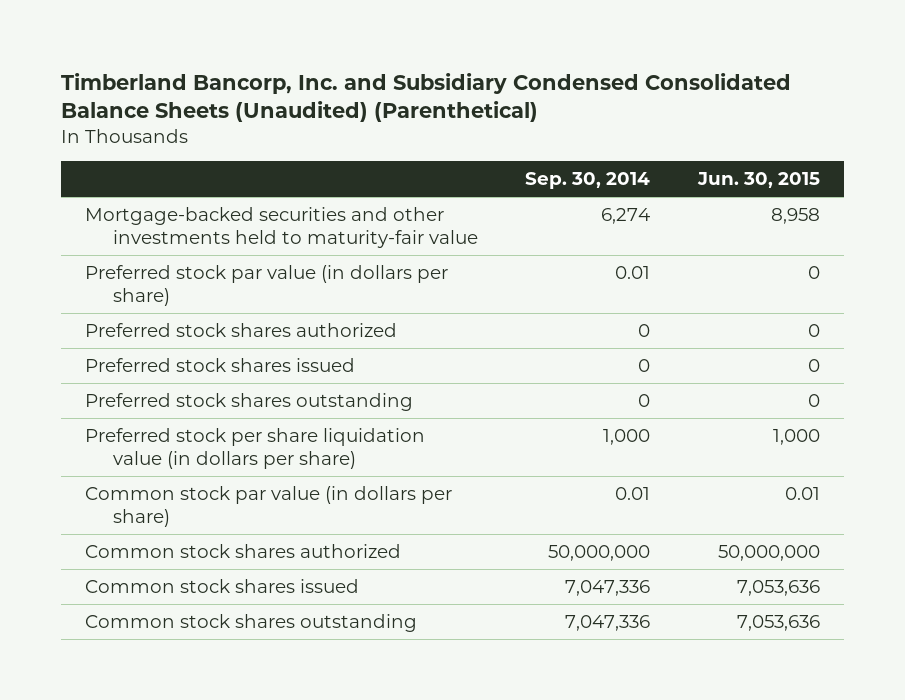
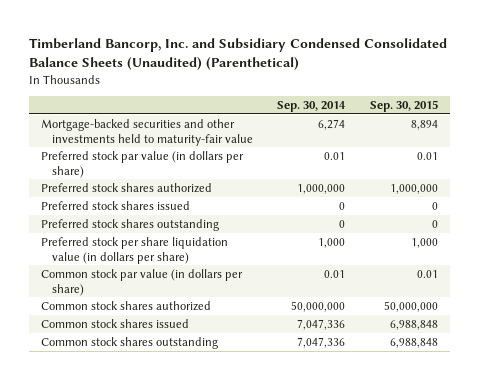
- | Sep. 30, 2014 | Jun. 30, 2015
+ | Sep. 30, 2014 | Sep. 30, 2015
- Preferred stock shares authorized | 0 | 0
+ Preferred stock shares authorized | 1,000,000 | 1,000,000

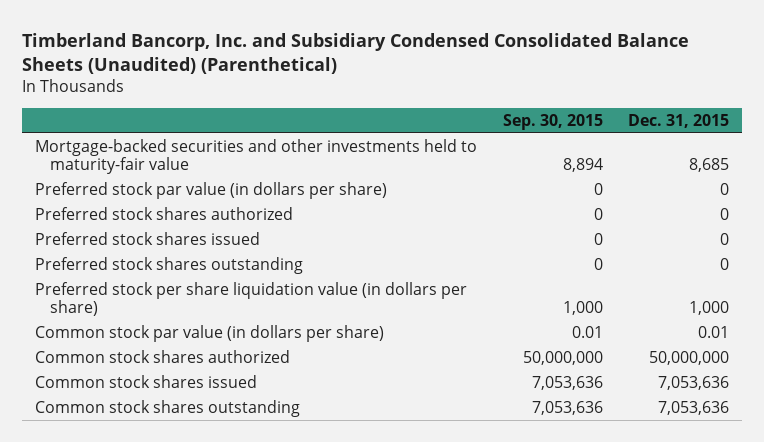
- | Sep. 30, 2014 | Sep. 30, 2015
+ | Sep. 30, 2015 | Dec. 31, 2015
- Preferred stock par value (in dollars per share) | 0.01 | 0.01
- Preferred stock shares authorized | 1,000,000 | 1,000,000
+ Preferred stock par value (in dollars per share) | 0 | 0
+ Preferred stock shares authorized | 0 | 0
- Common stock shares issued | 7,047,336 | 6,988,848
- Common stock shares outstanding | 7,047,336 | 6,988,848
+ Common stock shares issued | 7,053,636 | 7,053,636
+ Common stock shares outstanding | 7,053,636 | 7,053,636

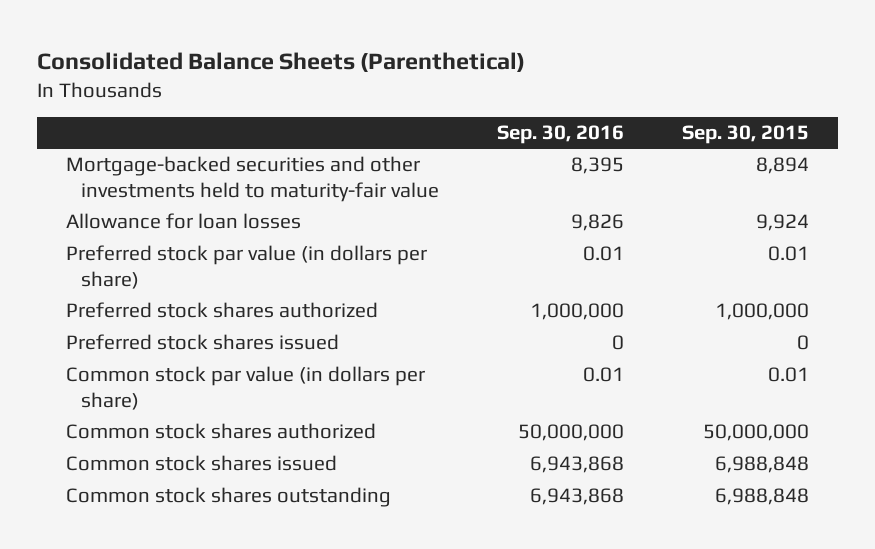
- Timberland Bancorp, Inc. and Subsidiary Condensed Consolidated Balance Sheets (Unaudited) (Parenthetical)
+ Consolidated Balance Sheets (Parenthetical)
- | Sep. 30, 2015 | Dec. 31, 2015
+ | Sep. 30, 2016 | Sep. 30, 2015
- Preferred stock par value (in dollars per share) | 0 | 0
- Preferred stock shares authorized | 0 | 0
+ Allowance for loan losses | 9,826 | 9,924
+ Preferred stock par value (in dollars per share) | 0.01 | 0.01
+ Preferred stock shares authorized | 1,000,000 | 1,000,000
- Preferred stock shares outstanding | 0 | 0
- Preferred stock per share liquidation value (in dollars per share) | 1,000 | 1,000
- Common stock shares issued | 7,053,636 | 7,053,636
- Common stock shares outstanding | 7,053,636 | 7,053,636
+ Common stock shares issued | 6,943,868 | 6,988,848
+ Common stock shares outstanding | 6,943,868 | 6,988,848

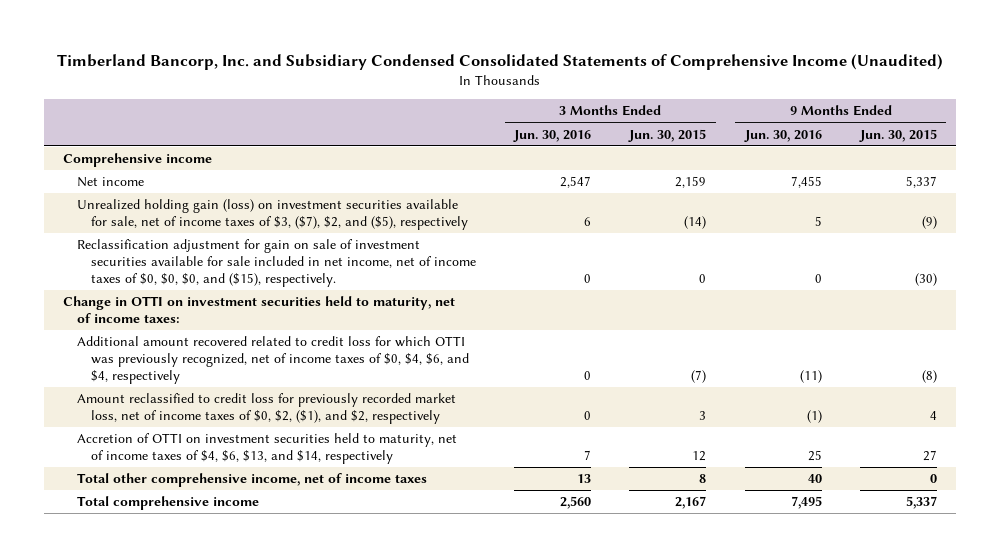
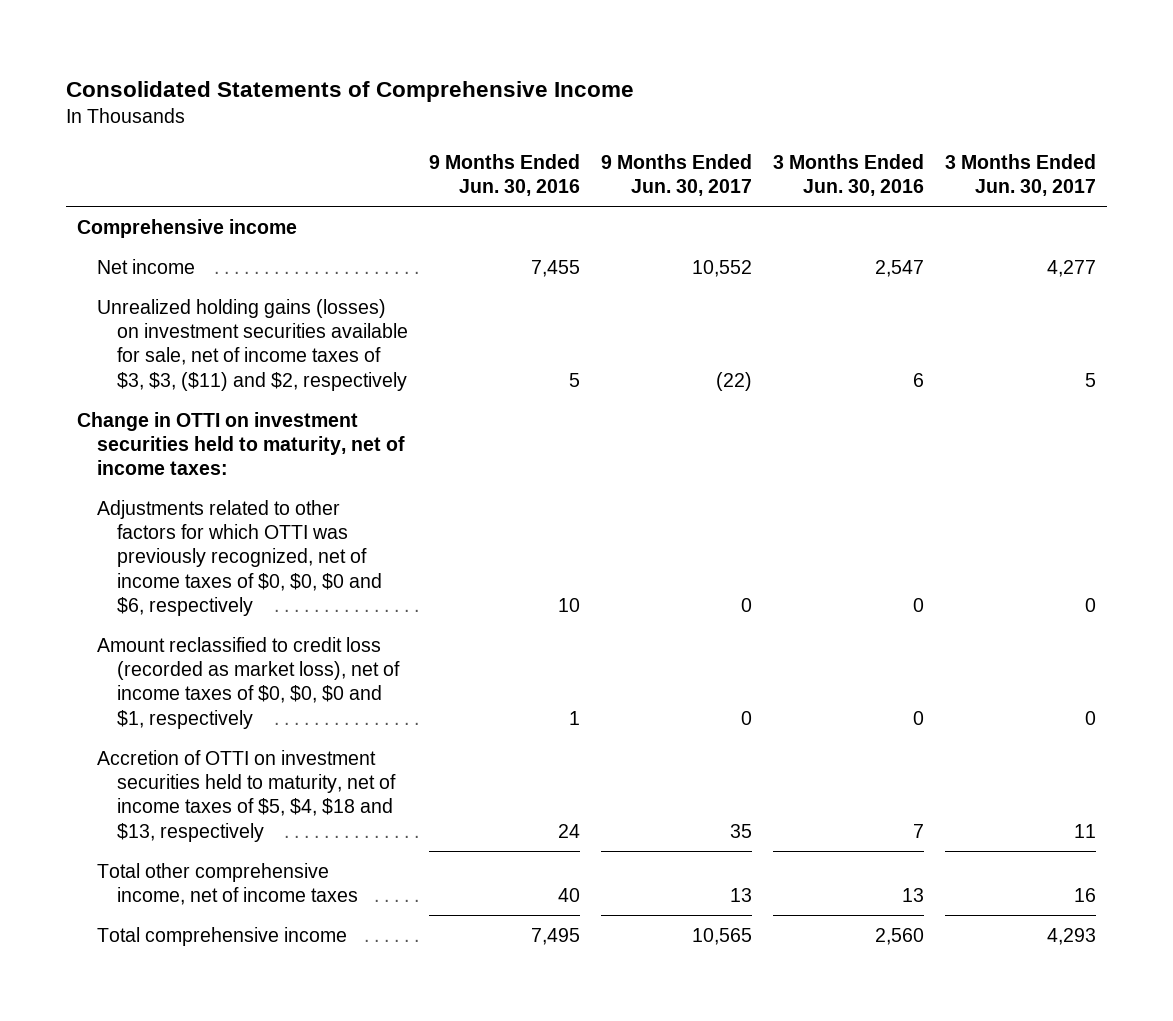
- Timberland Bancorp, Inc. and Subsidiary Condensed Consolidated Statements of Comprehensive Income (Unaudited)
+ Consolidated Statements of Comprehensive Income
- | 3 Months Ended Jun. 30, 2016 | 3 Months Ended Jun. 30, 2015 | 9 Months Ended Jun. 30, 2016 | 9 Months Ended Jun. 30, 2015
+ | 9 Months Ended Jun. 30, 2016 | 9 Months Ended Jun. 30, 2017 | 3 Months Ended Jun. 30, 2016 | 3 Months Ended Jun. 30, 2017
- Unrealized holding gain (loss) on investment securities available for sale, net of income taxes of $3, ($7), $2, and ($5), respectively | 6 | (14) | 5 | (9)
- Reclassification adjustment for gain on sale of investment securities available for sale included in net income, net of income taxes of $0, $0, $0, and ($15), respectively. | 0 | 0 | 0 | (30)
+ Unrealized holding gains (losses) on investment securities available for sale, net of income taxes of $3, $3, ($11) and $2, respectively | 5 | (22) | 6 | 5
- Additional amount recovered related to credit loss for which OTTI was previously recognized, net of income taxes of $0, $4, $6, and $4, respectively | 0 | (7) | (11) | (8)
- Amount reclassified to credit loss for previously recorded market loss, net of income taxes of $0, $2, ($1), and $2, respectively | 0 | 3 | (1) | 4
- Accretion of OTTI on investment securities held to maturity, net of income taxes of $4, $6, $13, and $14, respectively | 7 | 12 | 25 | 27
+ Adjustments related to other factors for which OTTI was previously recognized, net of income taxes of $0, $0, $0 and $6, respectively | 10 | 0 | 0 | 0
+ Amount reclassified to credit loss (recorded as market loss), net of income taxes of $0, $0, $0 and $1, respectively | 1 | 0 | 0 | 0
+ Accretion of OTTI on investment securities held to maturity, net of income taxes of $5, $4, $18 and $13, respectively | 24 | 35 | 7 | 11

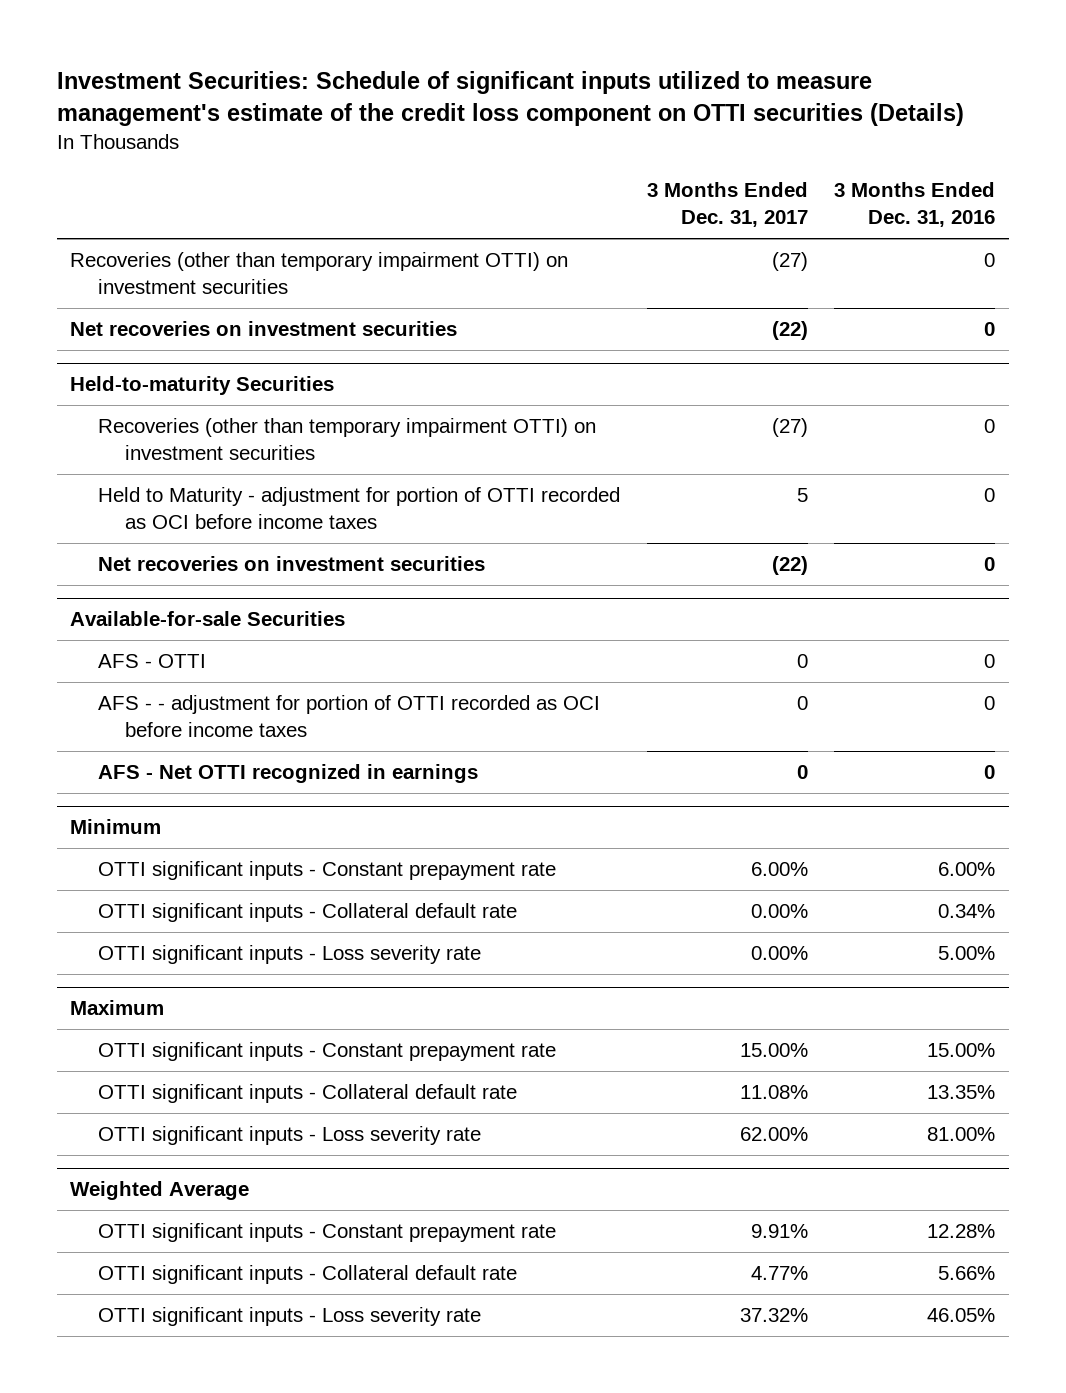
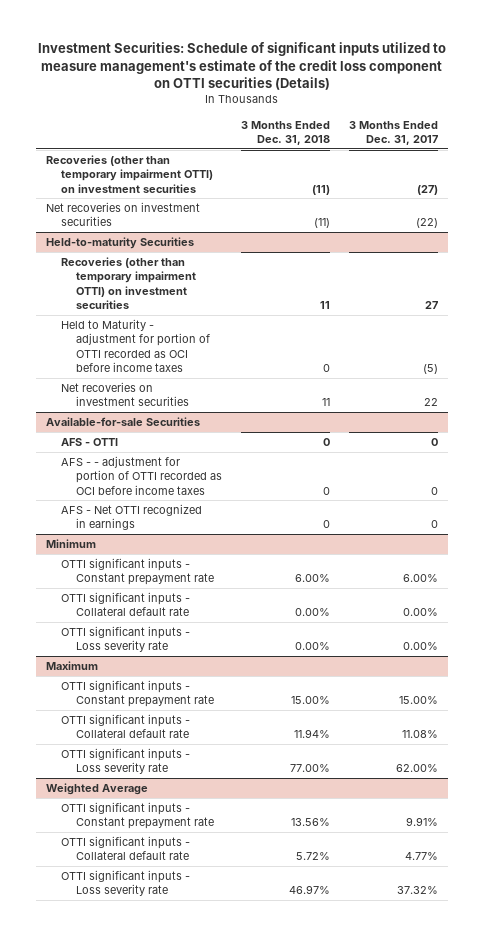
- | 3 Months Ended Dec. 31, 2017 | 3 Months Ended Dec. 31, 2016
+ | 3 Months Ended Dec. 31, 2018 | 3 Months Ended Dec. 31, 2017
@ Held-to-maturity Securities
- Recoveries (other than temporary impairment OTTI) on investment securities | (27) | 0
- Held to Maturity - adjustment for portion of OTTI recorded as OCI before income taxes | 5 | 0
- Net recoveries on investment securities | (22) | 0
+ Recoveries (other than temporary impairment OTTI) on investment securities | 11 | 27
+ Held to Maturity - adjustment for portion of OTTI recorded as OCI before income taxes | 0 | (5)
+ Net recoveries on investment securities | 11 | 22

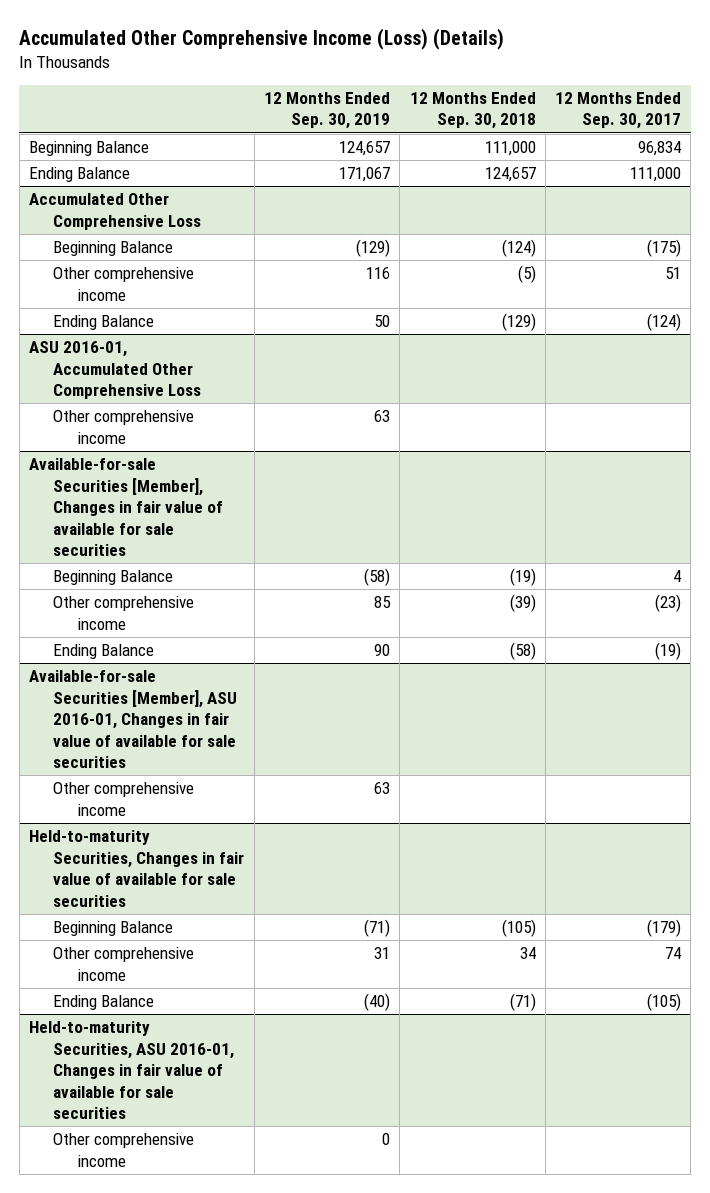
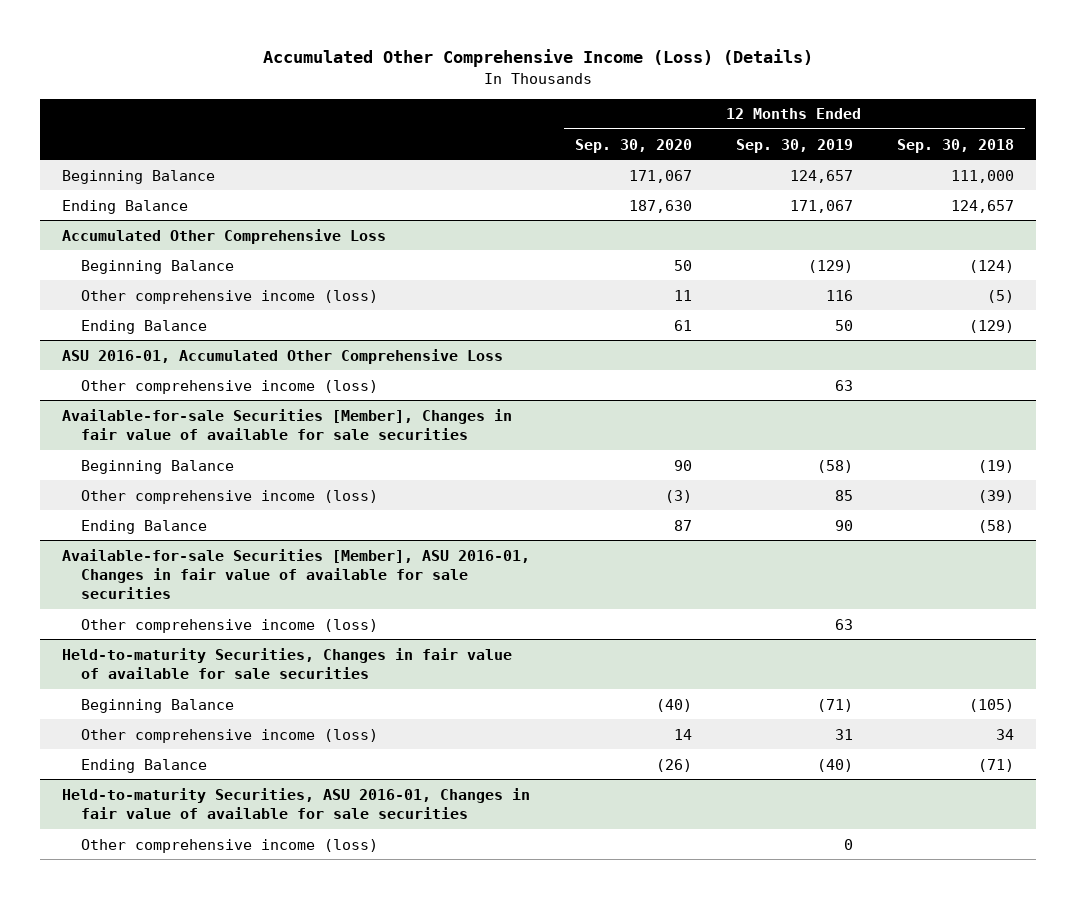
- | 12 Months Ended Sep. 30, 2019 | 12 Months Ended Sep. 30, 2018 | 12 Months Ended Sep. 30, 2017
+ | 12 Months Ended Sep. 30, 2020 | 12 Months Ended Sep. 30, 2019 | 12 Months Ended Sep. 30, 2018
@ Accumulated Other Comprehensive Loss
- Other comprehensive income | 116 | (5) | 51
+ Other comprehensive income (loss) | 11 | 116 | (5)
@ ASU 2016-01, Accumulated Other Comprehensive Loss
- Other comprehensive income | 63 | |
+ Other comprehensive income (loss) | | 63 |
@ Available-for-sale Securities [Member], Changes in fair value of available for sale securities
- Other comprehensive income | 85 | (39) | (23)
+ Other comprehensive income (loss) | (3) | 85 | (39)
@ Available-for-sale Securities [Member], ASU 2016-01, Changes in fair value of available for sale securities
- Other comprehensive income | 63 | |
+ Other comprehensive income (loss) | | 63 |
@ Held-to-maturity Securities, Changes in fair value of available for sale securities
- Other comprehensive income | 31 | 34 | 74
+ Other comprehensive income (loss) | 14 | 31 | 34
@ Held-to-maturity Securities, ASU 2016-01, Changes in fair value of available for sale securities
- Other comprehensive income | 0 | |
+ Other comprehensive income (loss) | | 0 |

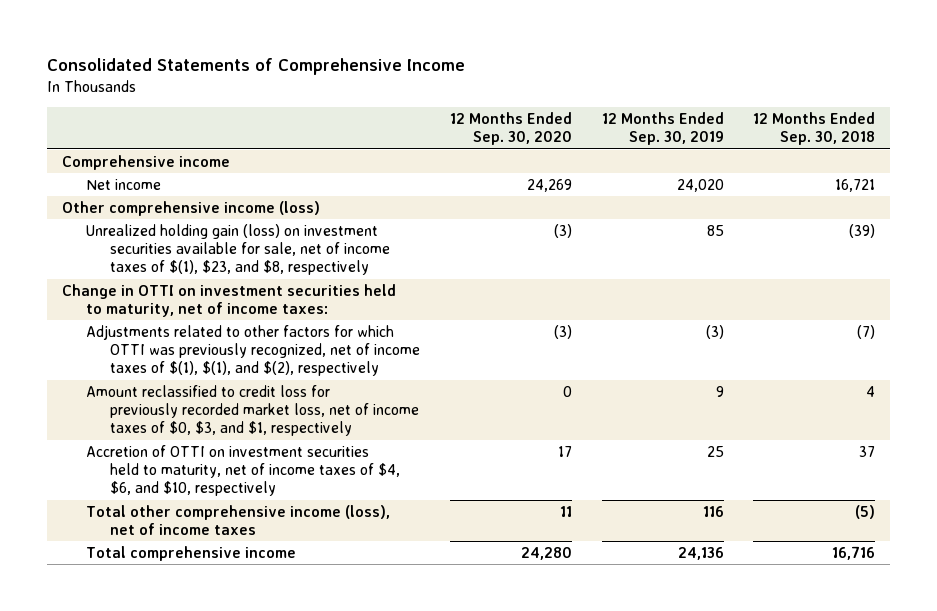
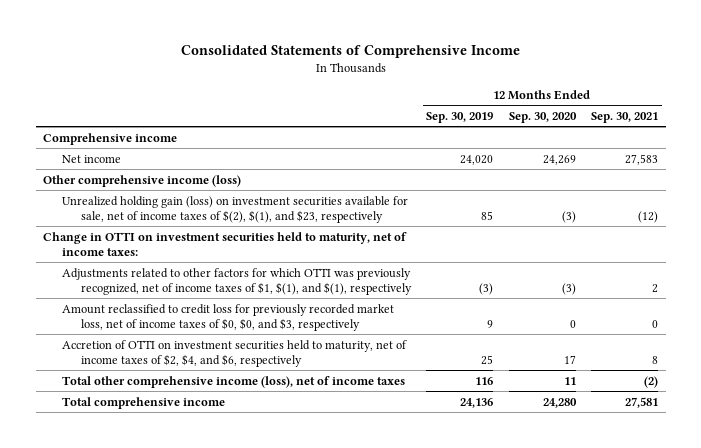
- | 12 Months Ended Sep. 30, 2020 | 12 Months Ended Sep. 30, 2019 | 12 Months Ended Sep. 30, 2018
+ | 12 Months Ended Sep. 30, 2019 | 12 Months Ended Sep. 30, 2020 | 12 Months Ended Sep. 30, 2021
- Unrealized holding gain (loss) on investment securities available for sale, net of income taxes of $(1), $23, and $8, respectively | (3) | 85 | (39)
+ Unrealized holding gain (loss) on investment securities available for sale, net of income taxes of $(2), $(1), and $23, respectively | 85 | (3) | (12)
- Adjustments related to other factors for which OTTI was previously recognized, net of income taxes of $(1), $(1), and $(2), respectively | (3) | (3) | (7)
- Amount reclassified to credit loss for previously recorded market loss, net of income taxes of $0, $3, and $1, respectively | 0 | 9 | 4
- Accretion of OTTI on investment securities held to maturity, net of income taxes of $4, $6, and $10, respectively | 17 | 25 | 37
+ Adjustments related to other factors for which OTTI was previously recognized, net of income taxes of $1, $(1), and $(1), respectively | (3) | (3) | 2
+ Amount reclassified to credit loss for previously recorded market loss, net of income taxes of $0, $0, and $3, respectively | 9 | 0 | 0
+ Accretion of OTTI on investment securities held to maturity, net of income taxes of $2, $4, and $6, respectively | 25 | 17 | 8

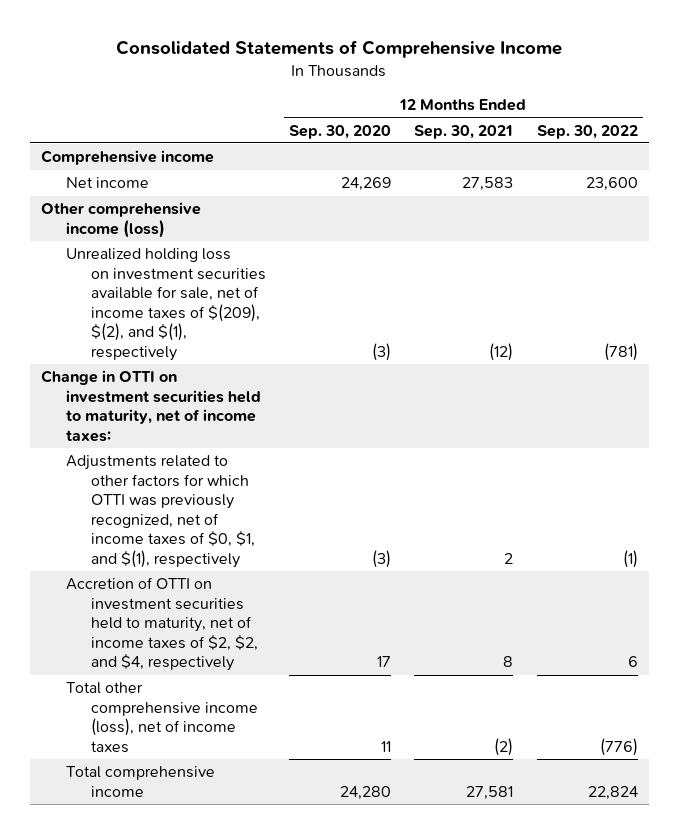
- | 12 Months Ended Sep. 30, 2019 | 12 Months Ended Sep. 30, 2020 | 12 Months Ended Sep. 30, 2021
+ | 12 Months Ended Sep. 30, 2020 | 12 Months Ended Sep. 30, 2021 | 12 Months Ended Sep. 30, 2022
- Unrealized holding gain (loss) on investment securities available for sale, net of income taxes of $(2), $(1), and $23, respectively | 85 | (3) | (12)
+ Unrealized holding loss on investment securities available for sale, net of income taxes of $(209), $(2), and $(1), respectively | (3) | (12) | (781)
- Adjustments related to other factors for which OTTI was previously recognized, net of income taxes of $1, $(1), and $(1), respectively | (3) | (3) | 2
- Amount reclassified to credit loss for previously recorded market loss, net of income taxes of $0, $0, and $3, respectively | 9 | 0 | 0
- Accretion of OTTI on investment securities held to maturity, net of income taxes of $2, $4, and $6, respectively | 25 | 17 | 8
+ Adjustments related to other factors for which OTTI was previously recognized, net of income taxes of $0, $1, and $(1), respectively | (3) | 2 | (1)
+ Accretion of OTTI on investment securities held to maturity, net of income taxes of $2, $2, and $4, respectively | 17 | 8 | 6

